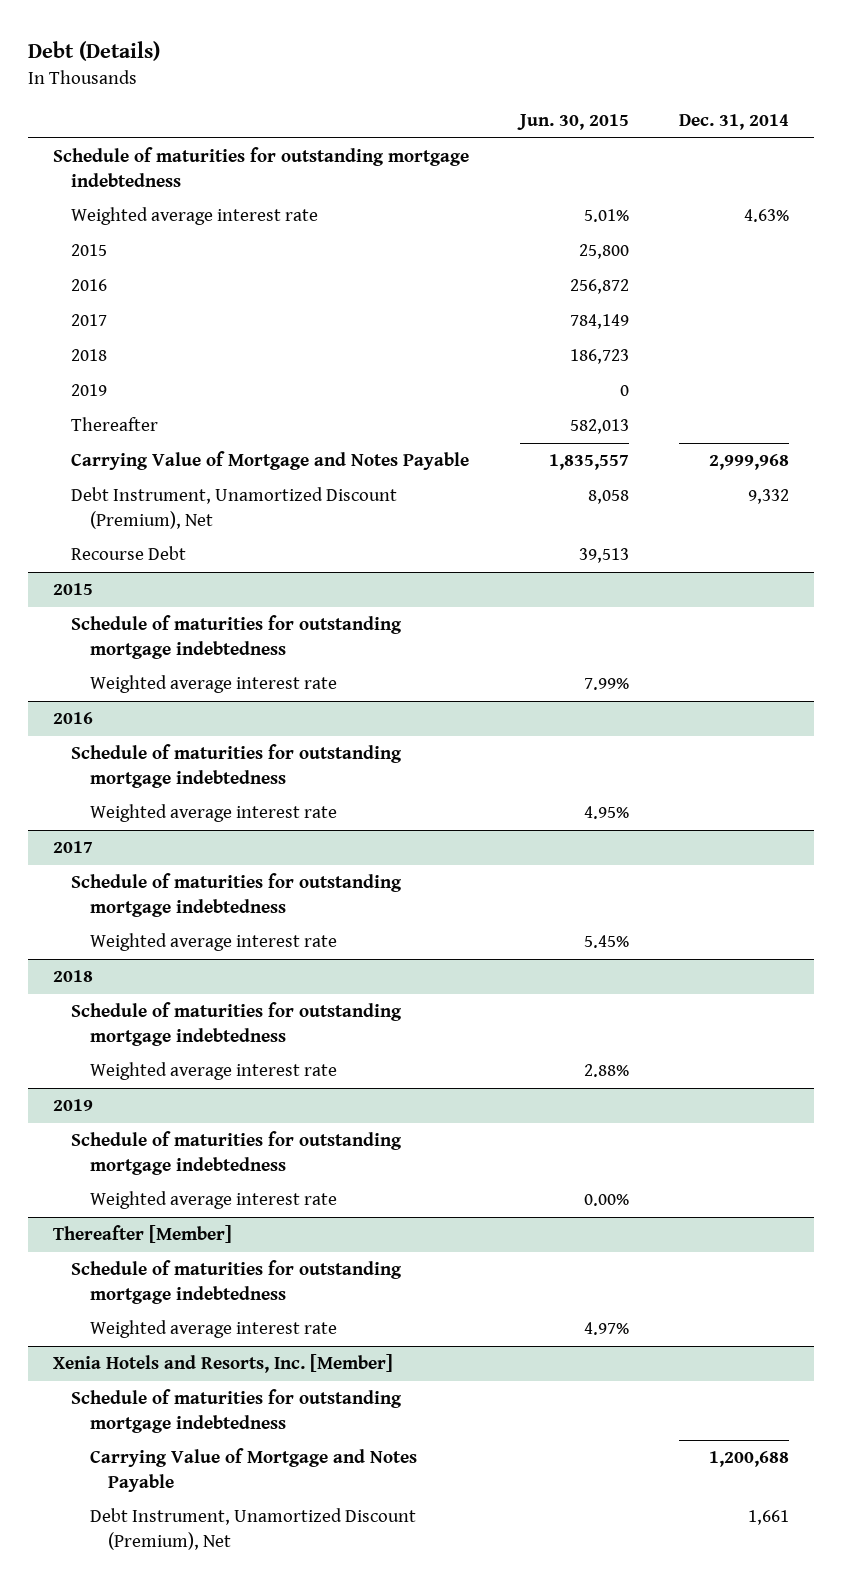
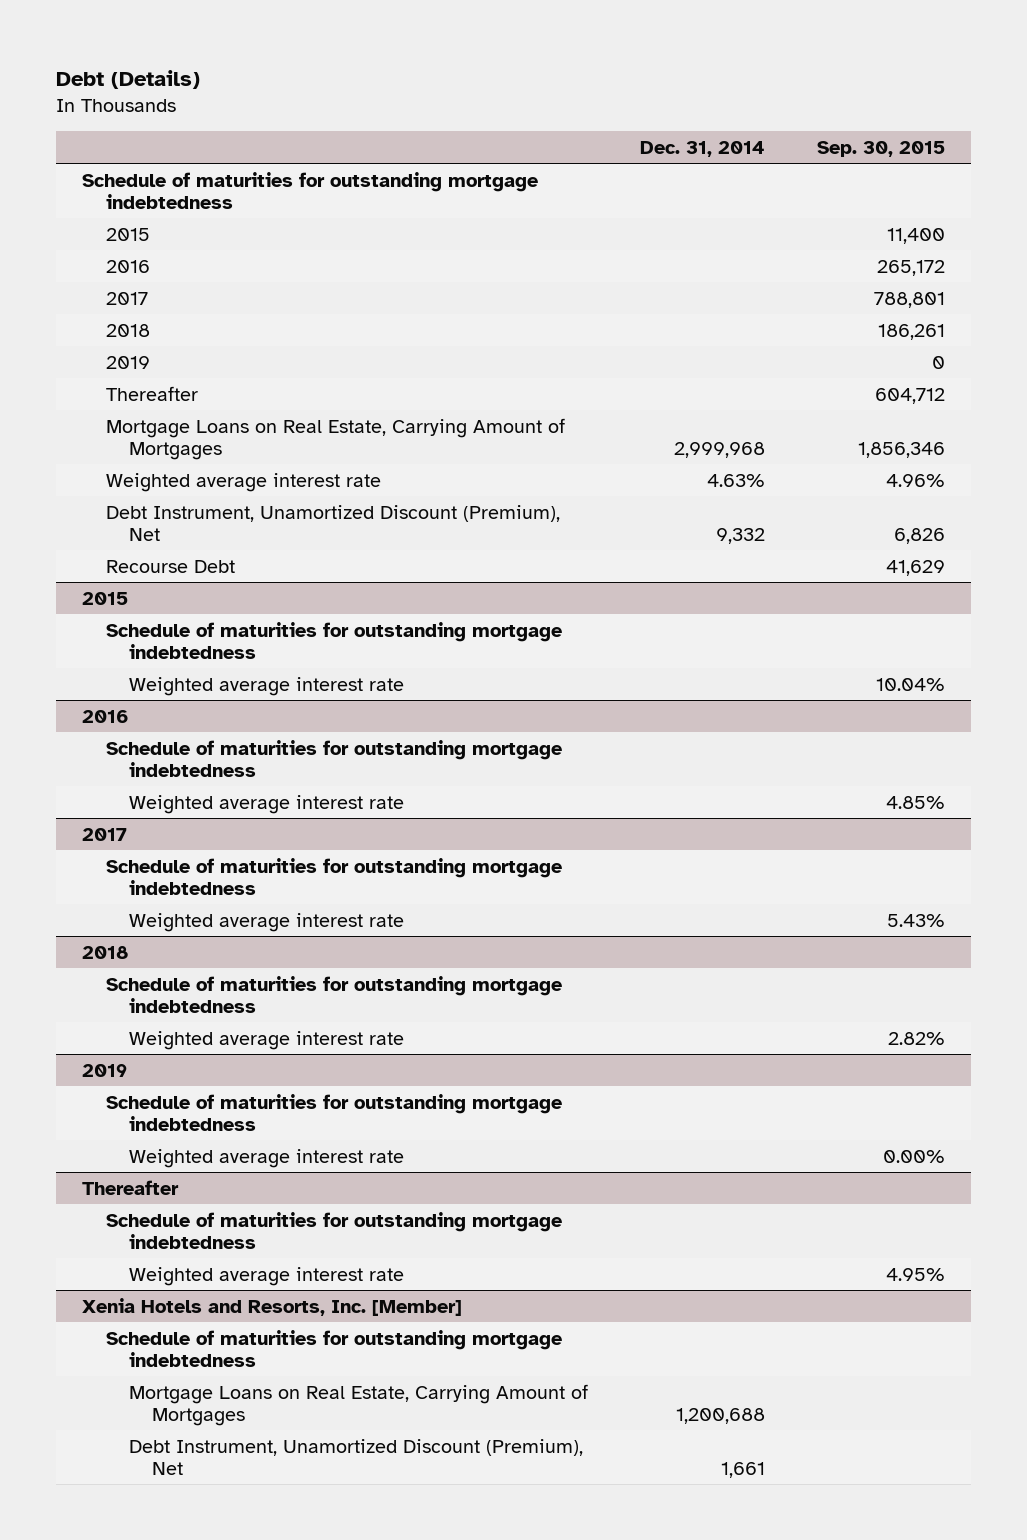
- | Jun. 30, 2015 | Dec. 31, 2014
+ | Dec. 31, 2014 | Sep. 30, 2015
- Carrying Value of Mortgage and Notes Payable | 1,835,557 | 2,999,968
+ Mortgage Loans on Real Estate, Carrying Amount of Mortgages | 2,999,968 | 1,856,346
moved down: Weighted average interest rate | 4.63% | 4.96%
- Thereafter [Member]
+ Thereafter
@ Xenia Hotels and Resorts, Inc. [Member]
- Carrying Value of Mortgage and Notes Payable | | 1,200,688
+ Mortgage Loans on Real Estate, Carrying Amount of Mortgages | 1,200,688 |

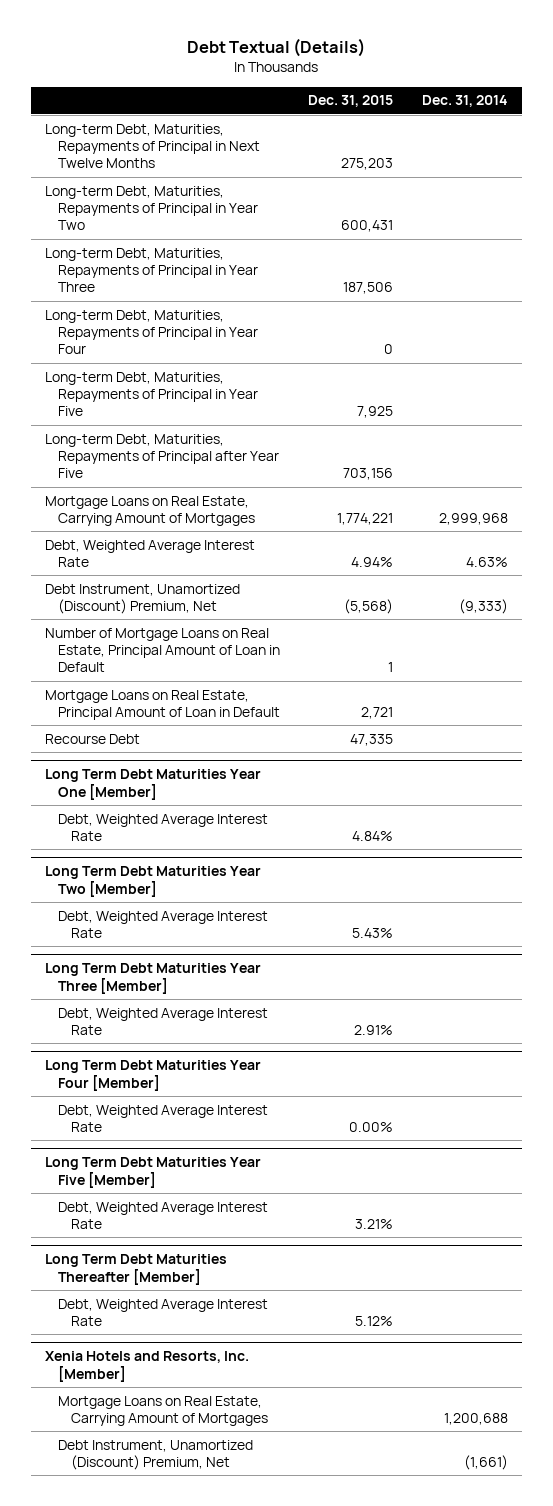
- Debt (Details)
+ Debt Textual (Details)
- | Dec. 31, 2014 | Sep. 30, 2015
+ | Dec. 31, 2015 | Dec. 31, 2014
- Schedule of maturities for outstanding mortgage indebtedness
- 2015 | | 11,400
- 2016 | | 265,172
- 2017 | | 788,801
- 2018 | | 186,261
- 2019 | | 0
- Thereafter | | 604,712
+ Long-term Debt, Maturities, Repayments of Principal in Next Twelve Months | 275,203 |
+ Long-term Debt, Maturities, Repayments of Principal in Year Two | 600,431 |
+ Long-term Debt, Maturities, Repayments of Principal in Year Three | 187,506 |
+ Long-term Debt, Maturities, Repayments of Principal in Year Four | 0 |
+ Long-term Debt, Maturities, Repayments of Principal in Year Five | 7,925 |
+ Long-term Debt, Maturities, Repayments of Principal after Year Five | 703,156 |
- Weighted average interest rate | 4.63% | 4.96%
- Debt Instrument, Unamortized Discount (Premium), Net | 9,332 | 6,826
+ Debt, Weighted Average Interest Rate | 4.94% | 4.63%
+ Debt Instrument, Unamortized (Discount) Premium, Net | (5,568) | (9,333)
+ Number of Mortgage Loans on Real Estate, Principal Amount of Loan in Default | 1 |
+ Mortgage Loans on Real Estate, Principal Amount of Loan in Default | 2,721 |
- 2015
- Schedule of maturities for outstanding mortgage indebtedness
- Weighted average interest rate | | 10.04%
- 2016
- Schedule of maturities for outstanding mortgage indebtedness
- Weighted average interest rate | | 4.85%
- 2017
- Schedule of maturities for outstanding mortgage indebtedness
- Weighted average interest rate | | 5.43%
- 2018
- Schedule of maturities for outstanding mortgage indebtedness
- Weighted average interest rate | | 2.82%
- 2019
- Schedule of maturities for outstanding mortgage indebtedness
- Weighted average interest rate | | 0.00%
- Thereafter
- Schedule of maturities for outstanding mortgage indebtedness
- Weighted average interest rate | | 4.95%
+ Long Term Debt Maturities Year One [Member]
+ Debt, Weighted Average Interest Rate | 4.84% |
+ Long Term Debt Maturities Year Two [Member]
+ Debt, Weighted Average Interest Rate | 5.43% |
+ Long Term Debt Maturities Year Three [Member]
+ Debt, Weighted Average Interest Rate | 2.91% |
+ Long Term Debt Maturities Year Four [Member]
+ Debt, Weighted Average Interest Rate | 0.00% |
+ Long Term Debt Maturities Year Five [Member]
+ Debt, Weighted Average Interest Rate | 3.21% |
+ Long Term Debt Maturities Thereafter [Member]
+ Debt, Weighted Average Interest Rate | 5.12% |
@ Xenia Hotels and Resorts, Inc. [Member]
- Schedule of maturities for outstanding mortgage indebtedness
- Debt Instrument, Unamortized Discount (Premium), Net | 1,661 |
+ Debt Instrument, Unamortized (Discount) Premium, Net | | (1,661)

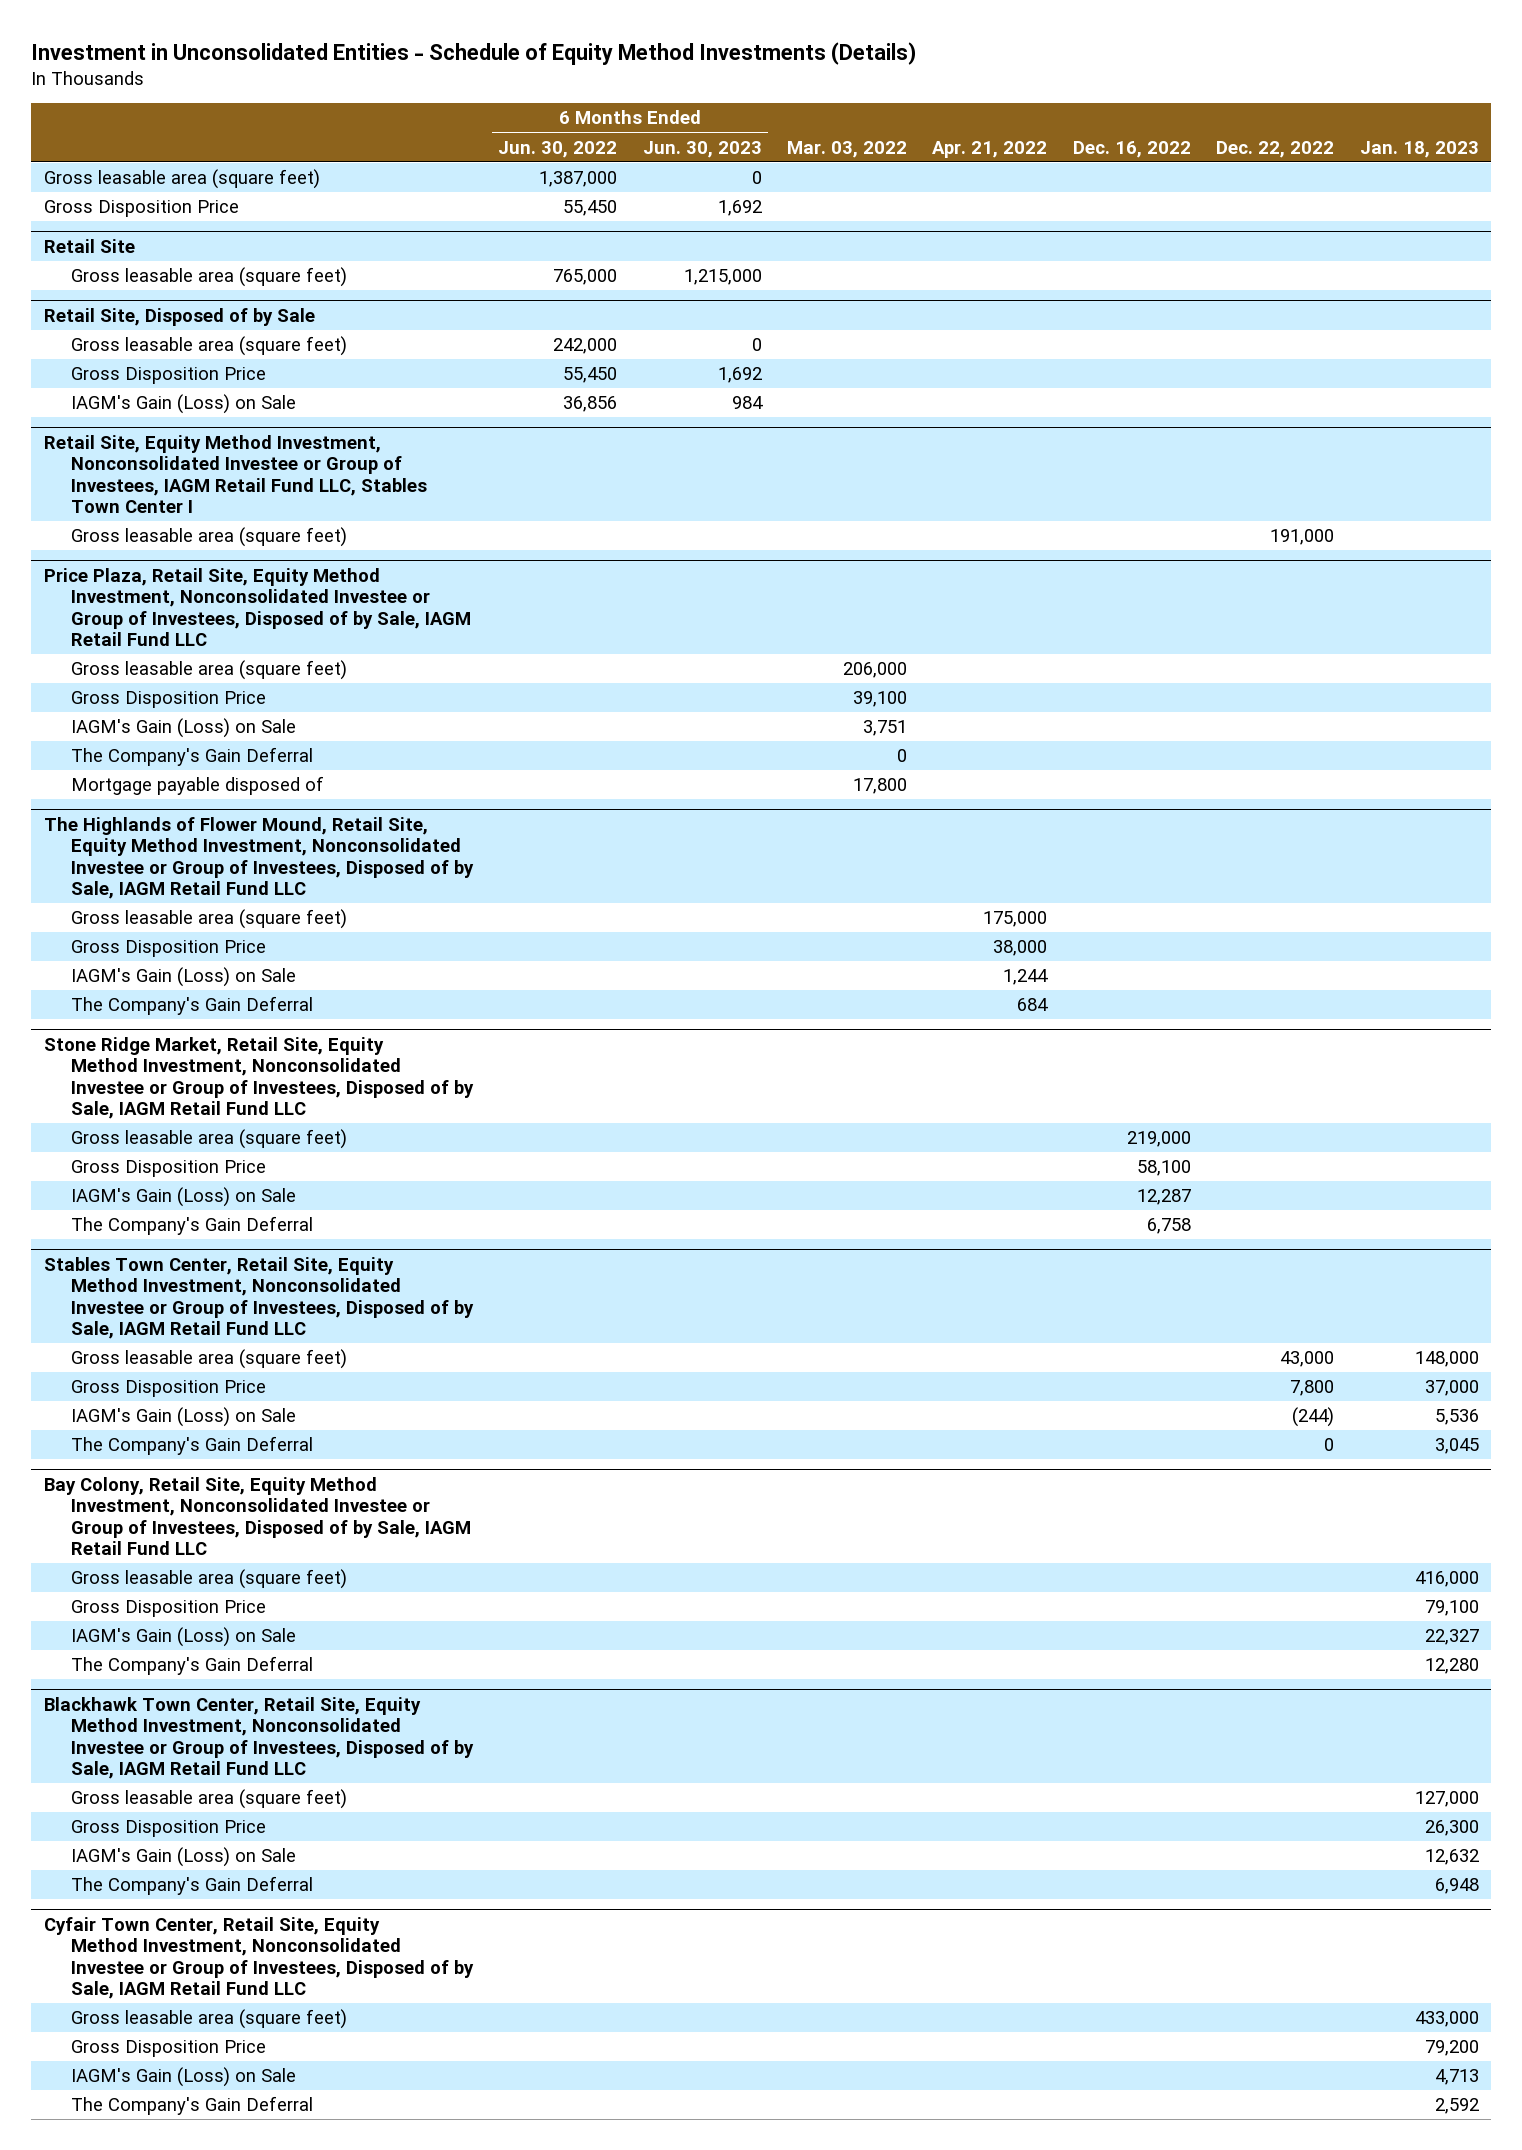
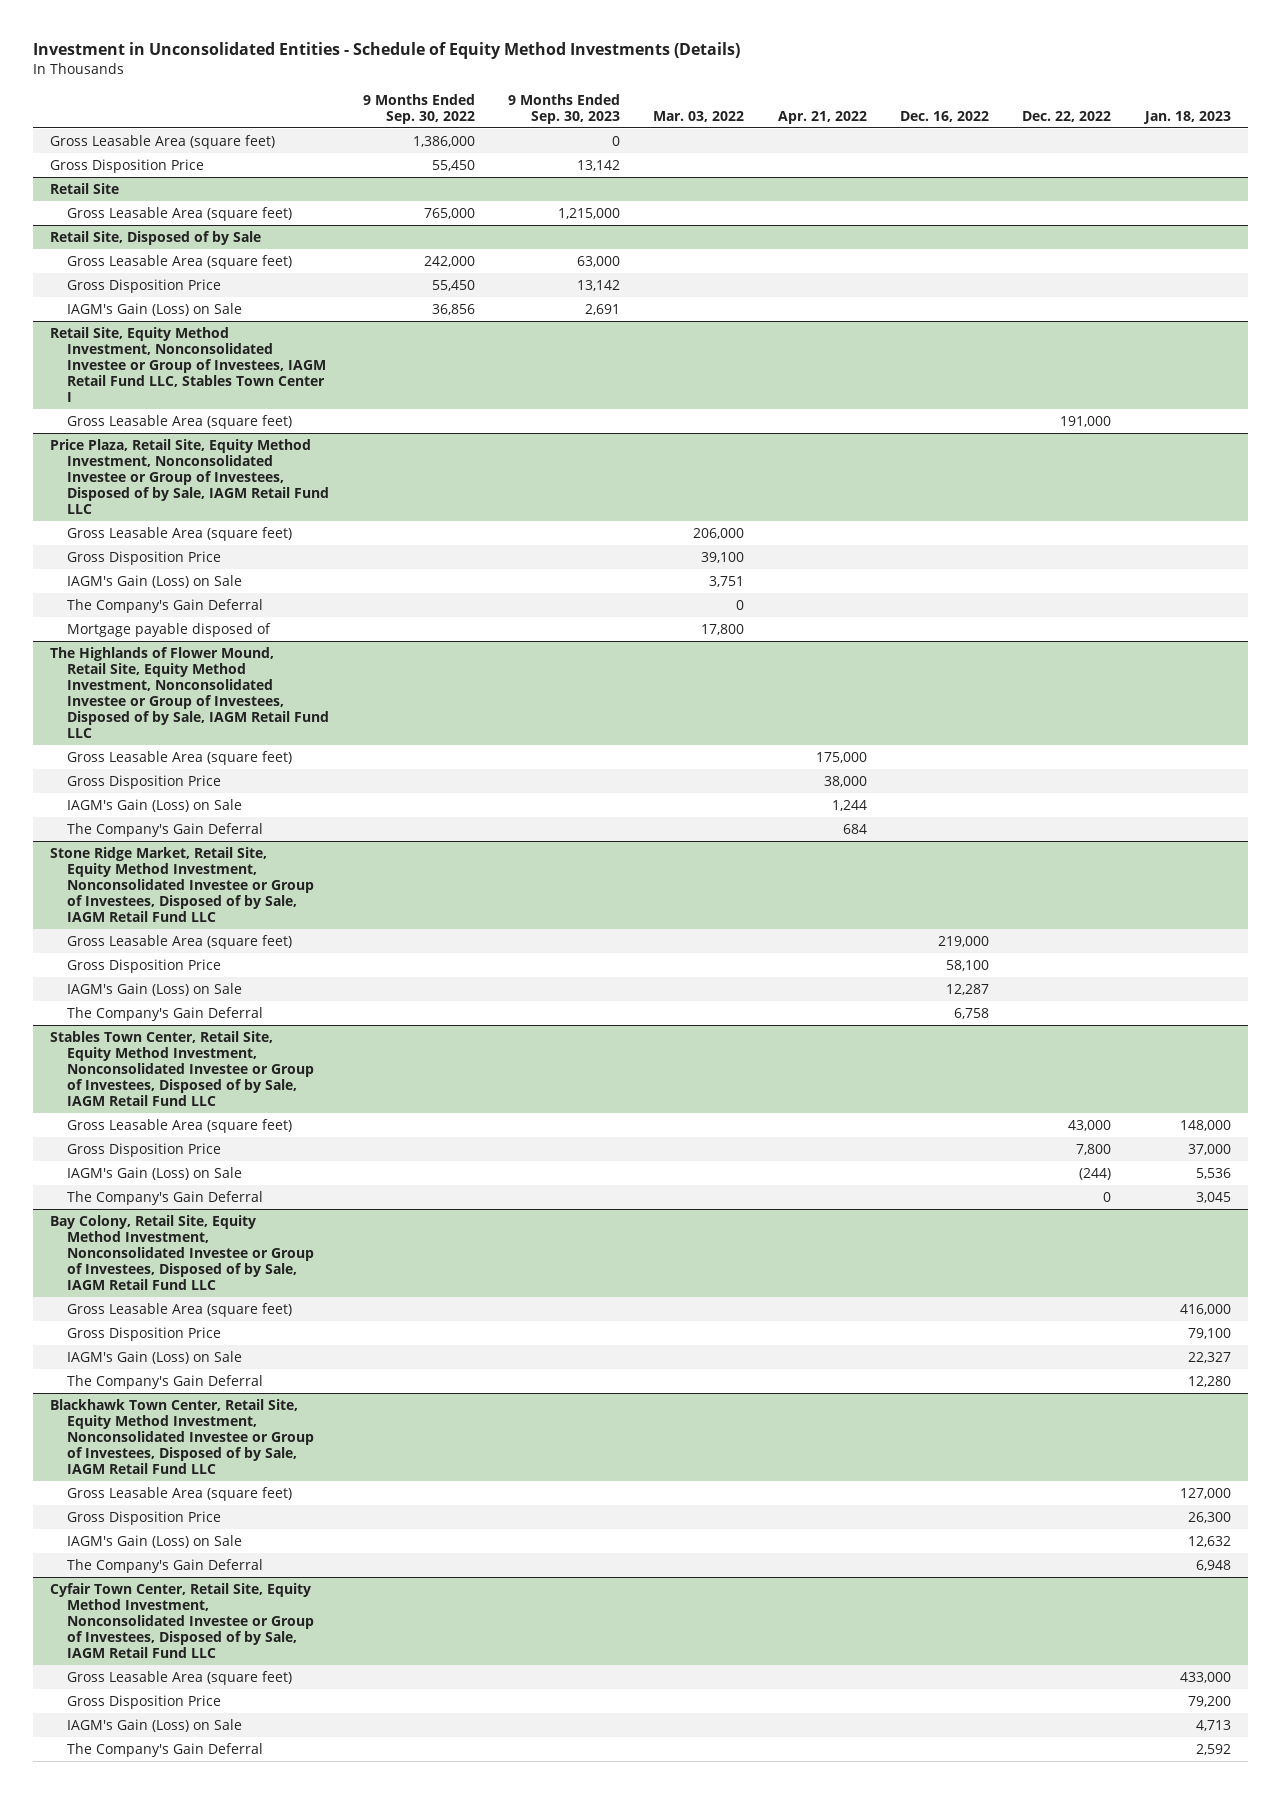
- | 6 Months Ended Jun. 30, 2022 | 6 Months Ended Jun. 30, 2023 | Mar. 03, 2022 | Apr. 21, 2022 | Dec. 16, 2022 | Dec. 22, 2022 | Jan. 18, 2023
+ | 9 Months Ended Sep. 30, 2022 | 9 Months Ended Sep. 30, 2023 | Mar. 03, 2022 | Apr. 21, 2022 | Dec. 16, 2022 | Dec. 22, 2022 | Jan. 18, 2023
- Gross leasable area (square feet) | 1,387,000 | 0 | | | | |
+ Gross Leasable Area (square feet) | 1,386,000 | 0 | | | | |
@ Retail Site
- Gross leasable area (square feet) | 765,000 | 1,215,000 | | | | |
+ Gross Leasable Area (square feet) | 765,000 | 1,215,000 | | | | |
@ Retail Site, Disposed of by Sale
- Gross leasable area (square feet) | 242,000 | 0 | | | | |
+ Gross Leasable Area (square feet) | 242,000 | 63,000 | | | | |
@ Retail Site, Equity Method Investment, Nonconsolidated Investee or Group of Investees, IAGM Retail Fund LLC, Stables Town Center I
- Gross leasable area (square feet) | | | | | | 191,000 |
+ Gross Leasable Area (square feet) | | | | | | 191,000 |
@ Price Plaza, Retail Site, Equity Method Investment, Nonconsolidated Investee or Group of Investees, Disposed of by Sale, IAGM Retail Fund LLC
- Gross leasable area (square feet) | | | 206,000 | | | |
+ Gross Leasable Area (square feet) | | | 206,000 | | | |
@ The Highlands of Flower Mound, Retail Site, Equity Method Investment, Nonconsolidated Investee or Group of Investees, Disposed of by Sale, IAGM Retail Fund LLC
- Gross leasable area (square feet) | | | | 175,000 | | |
+ Gross Leasable Area (square feet) | | | | 175,000 | | |
@ Stone Ridge Market, Retail Site, Equity Method Investment, Nonconsolidated Investee or Group of Investees, Disposed of by Sale, IAGM Retail Fund LLC
- Gross leasable area (square feet) | | | | | 219,000 | |
+ Gross Leasable Area (square feet) | | | | | 219,000 | |
@ Stables Town Center, Retail Site, Equity Method Investment, Nonconsolidated Investee or Group of Investees, Disposed of by Sale, IAGM Retail Fund LLC
- Gross leasable area (square feet) | | | | | | 43,000 | 148,000
+ Gross Leasable Area (square feet) | | | | | | 43,000 | 148,000
@ Bay Colony, Retail Site, Equity Method Investment, Nonconsolidated Investee or Group of Investees, Disposed of by Sale, IAGM Retail Fund LLC
- Gross leasable area (square feet) | | | | | | | 416,000
+ Gross Leasable Area (square feet) | | | | | | | 416,000
@ Blackhawk Town Center, Retail Site, Equity Method Investment, Nonconsolidated Investee or Group of Investees, Disposed of by Sale, IAGM Retail Fund LLC
- Gross leasable area (square feet) | | | | | | | 127,000
+ Gross Leasable Area (square feet) | | | | | | | 127,000
@ Cyfair Town Center, Retail Site, Equity Method Investment, Nonconsolidated Investee or Group of Investees, Disposed of by Sale, IAGM Retail Fund LLC
- Gross leasable area (square feet) | | | | | | | 433,000
+ Gross Leasable Area (square feet) | | | | | | | 433,000

